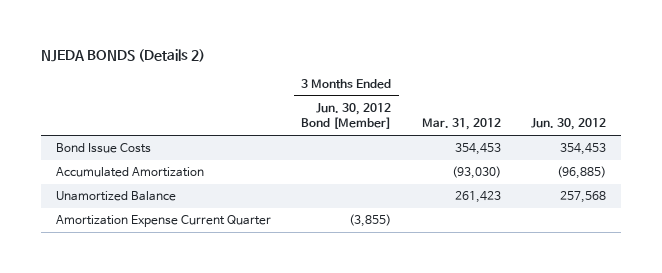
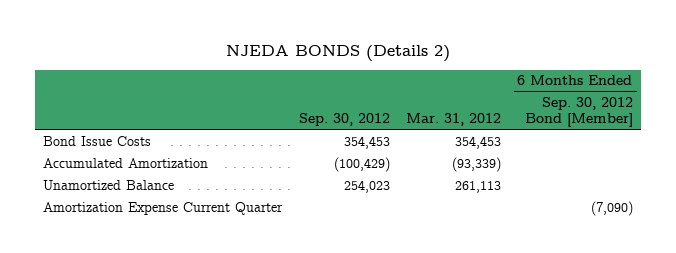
- | 3 Months Ended Jun. 30, 2012 Bond [Member] | Mar. 31, 2012 | Jun. 30, 2012
+ | Sep. 30, 2012 | Mar. 31, 2012 | 6 Months Ended Sep. 30, 2012 Bond [Member]
- Accumulated Amortization | | (93,030) | (96,885)
- Unamortized Balance | | 261,423 | 257,568
+ Accumulated Amortization | (100,429) | (93,339) |
+ Unamortized Balance | 254,023 | 261,113 |

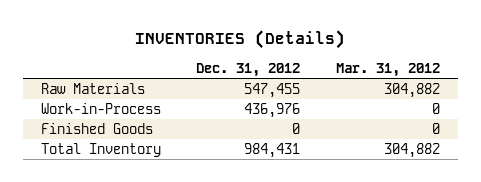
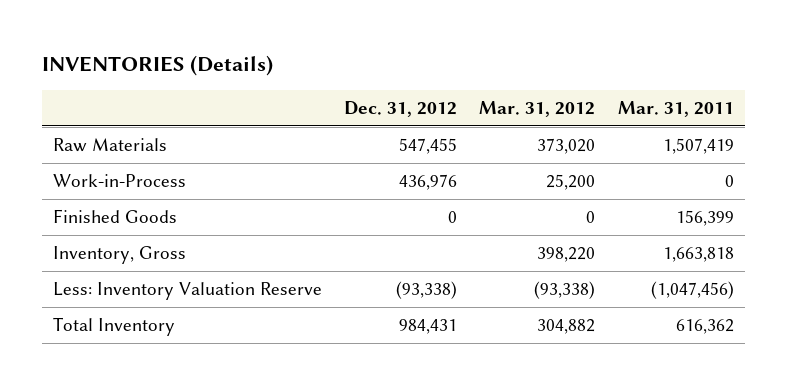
- | Dec. 31, 2012 | Mar. 31, 2012
+ | Dec. 31, 2012 | Mar. 31, 2012 | Mar. 31, 2011
- Raw Materials | 547,455 | 304,882
- Work-in-Process | 436,976 | 0
+ Raw Materials | 547,455 | 373,020 | 1,507,419
+ Work-in-Process | 436,976 | 25,200 | 0
+ Inventory, Gross | | 398,220 | 1,663,818
+ Less: Inventory Valuation Reserve | (93,338) | (93,338) | (1,047,456)

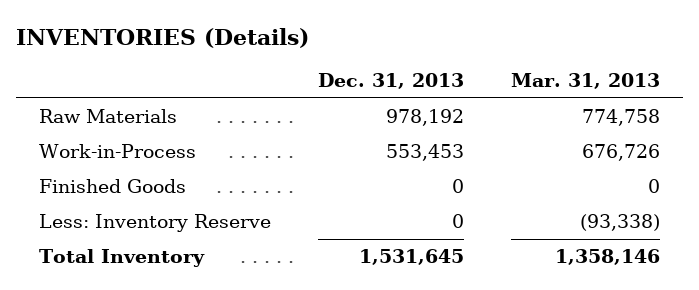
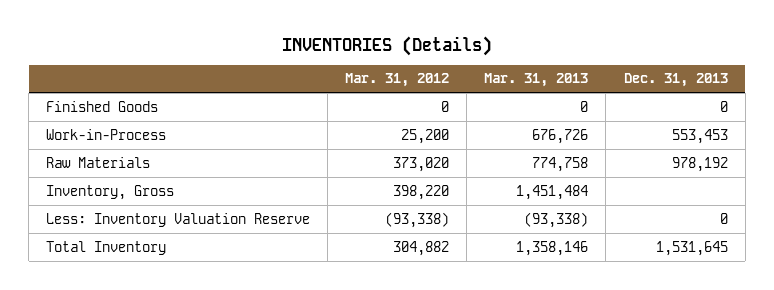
- | Dec. 31, 2013 | Mar. 31, 2013
+ | Mar. 31, 2012 | Mar. 31, 2013 | Dec. 31, 2013
- Less: Inventory Reserve | 0 | (93,338)
moved down: Work-in-Process | 25,200 | 676,726 | 553,453
moved down: Raw Materials | 373,020 | 774,758 | 978,192
+ Inventory, Gross | 398,220 | 1,451,484 |
+ Less: Inventory Valuation Reserve | (93,338) | (93,338) | 0

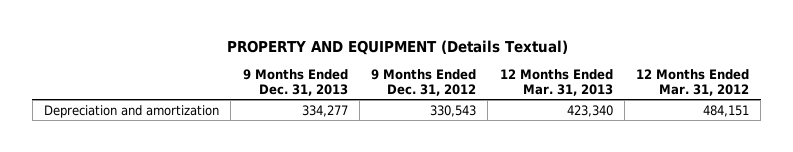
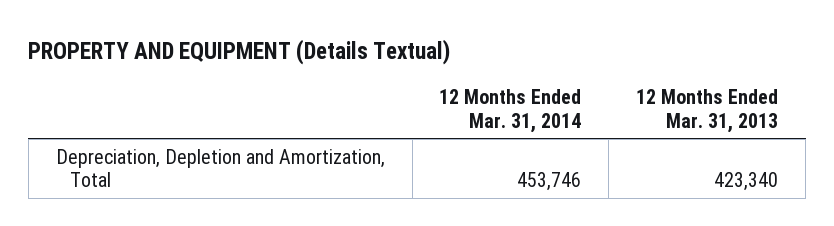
- | 9 Months Ended Dec. 31, 2013 | 9 Months Ended Dec. 31, 2012 | 12 Months Ended Mar. 31, 2013 | 12 Months Ended Mar. 31, 2012
+ | 12 Months Ended Mar. 31, 2014 | 12 Months Ended Mar. 31, 2013
- Depreciation and amortization | 334,277 | 330,543 | 423,340 | 484,151
+ Depreciation, Depletion and Amortization, Total | 453,746 | 423,340

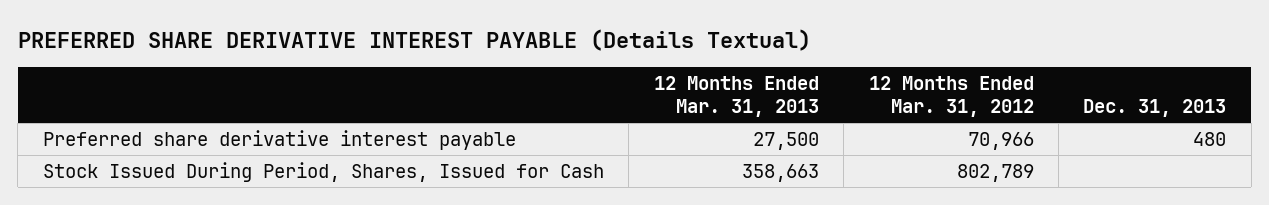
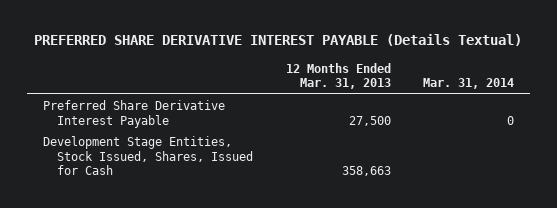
- | 12 Months Ended Mar. 31, 2013 | 12 Months Ended Mar. 31, 2012 | Dec. 31, 2013
+ | 12 Months Ended Mar. 31, 2013 | Mar. 31, 2014
- Preferred share derivative interest payable | 27,500 | 70,966 | 480
- Stock Issued During Period, Shares, Issued for Cash | 358,663 | 802,789 |
+ Preferred Share Derivative Interest Payable | 27,500 | 0
+ Development Stage Entities, Stock Issued, Shares, Issued for Cash | 358,663 |

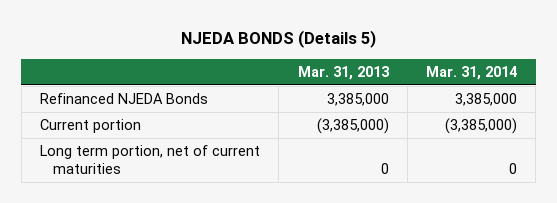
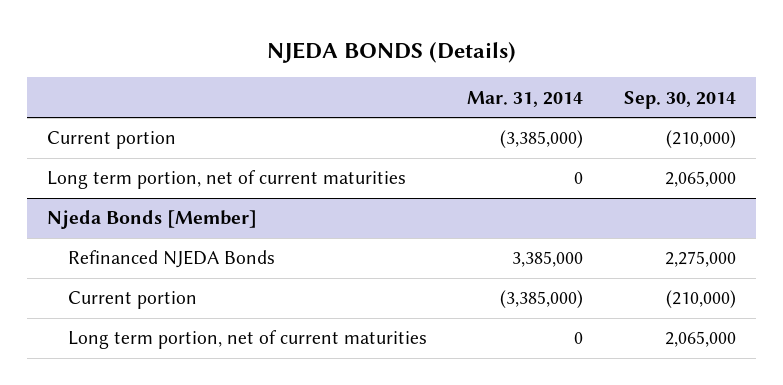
- NJEDA BONDS (Details 5)
+ NJEDA BONDS (Details)
- | Mar. 31, 2013 | Mar. 31, 2014
+ | Mar. 31, 2014 | Sep. 30, 2014
+ Current portion | (3,385,000) | (210,000)
+ Long term portion, net of current maturities | 0 | 2,065,000
+ Njeda Bonds [Member]

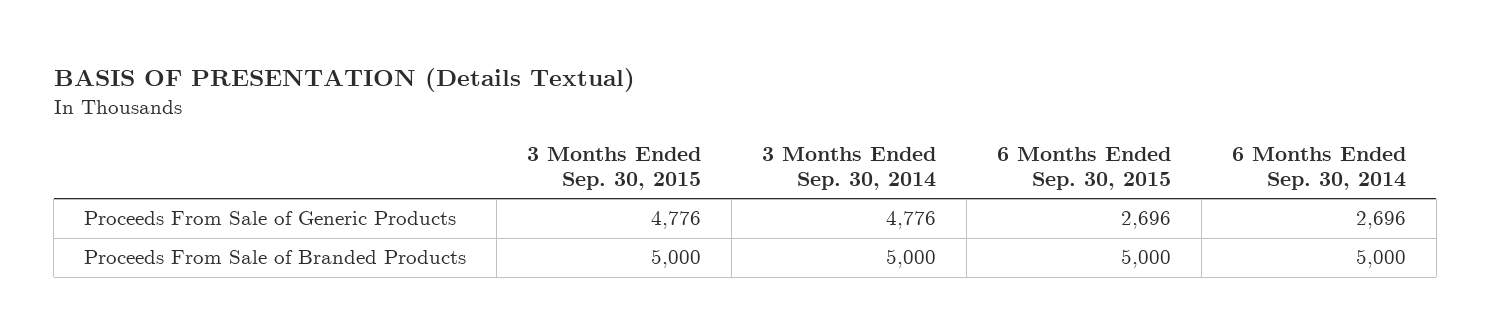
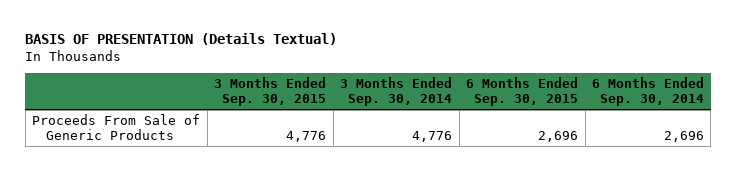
- Proceeds From Sale of Branded Products | 5,000 | 5,000 | 5,000 | 5,000

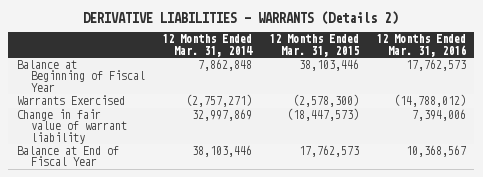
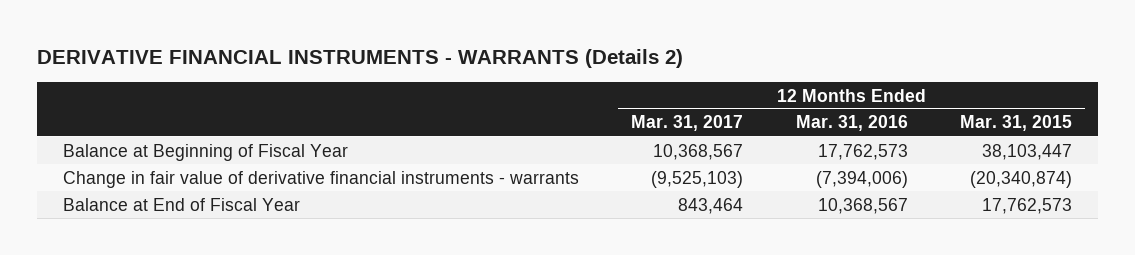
- DERIVATIVE LIABILITIES - WARRANTS (Details 2)
+ DERIVATIVE FINANCIAL INSTRUMENTS - WARRANTS (Details 2)
- | 12 Months Ended Mar. 31, 2014 | 12 Months Ended Mar. 31, 2015 | 12 Months Ended Mar. 31, 2016
+ | 12 Months Ended Mar. 31, 2017 | 12 Months Ended Mar. 31, 2016 | 12 Months Ended Mar. 31, 2015
- Balance at Beginning of Fiscal Year | 7,862,848 | 38,103,446 | 17,762,573
- Warrants Exercised | (2,757,271) | (2,578,300) | (14,788,012)
- Change in fair value of warrant liability | 32,997,869 | (18,447,573) | 7,394,006
+ Balance at Beginning of Fiscal Year | 10,368,567 | 17,762,573 | 38,103,447
+ Change in fair value of derivative financial instruments - warrants | (9,525,103) | (7,394,006) | (20,340,874)

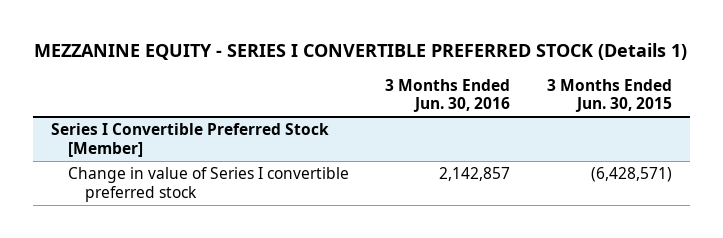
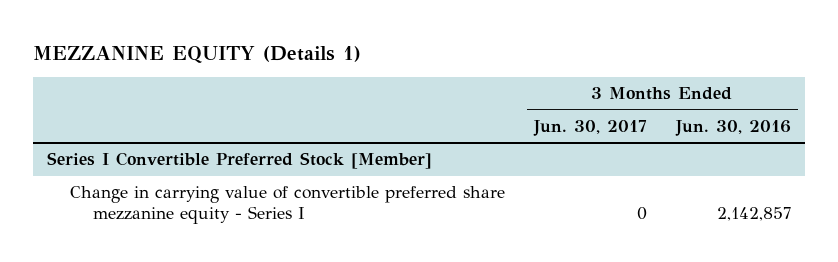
- MEZZANINE EQUITY - SERIES I CONVERTIBLE PREFERRED STOCK (Details 1)
+ MEZZANINE EQUITY (Details 1)
- | 3 Months Ended Jun. 30, 2016 | 3 Months Ended Jun. 30, 2015
+ | 3 Months Ended Jun. 30, 2017 | 3 Months Ended Jun. 30, 2016
@ Series I Convertible Preferred Stock [Member]
- Change in value of Series I convertible preferred stock | 2,142,857 | (6,428,571)
+ Change in carrying value of convertible preferred share mezzanine equity - Series I | 0 | 2,142,857

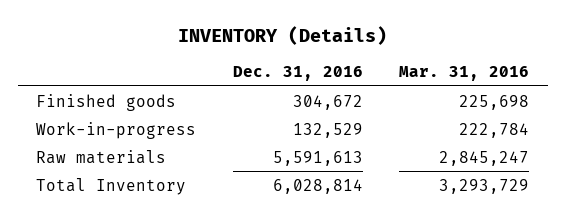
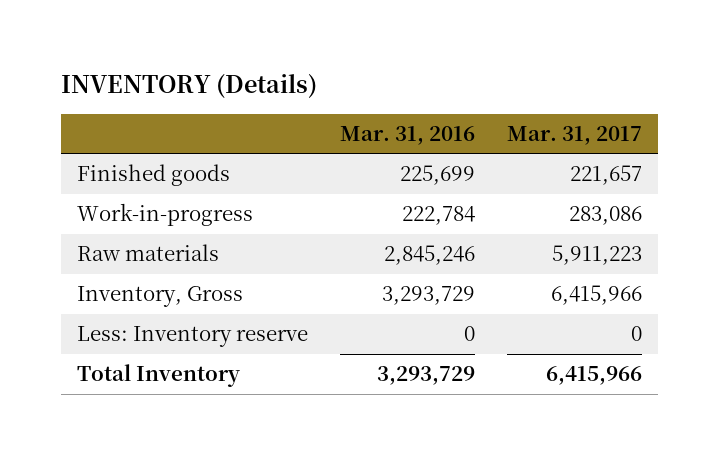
- | Dec. 31, 2016 | Mar. 31, 2016
+ | Mar. 31, 2016 | Mar. 31, 2017
- Finished goods | 304,672 | 225,698
+ Finished goods | 225,699 | 221,657
- Raw materials | 5,591,613 | 2,845,247
+ Raw materials | 2,845,246 | 5,911,223
+ Inventory, Gross | 3,293,729 | 6,415,966
+ Less: Inventory reserve | 0 | 0

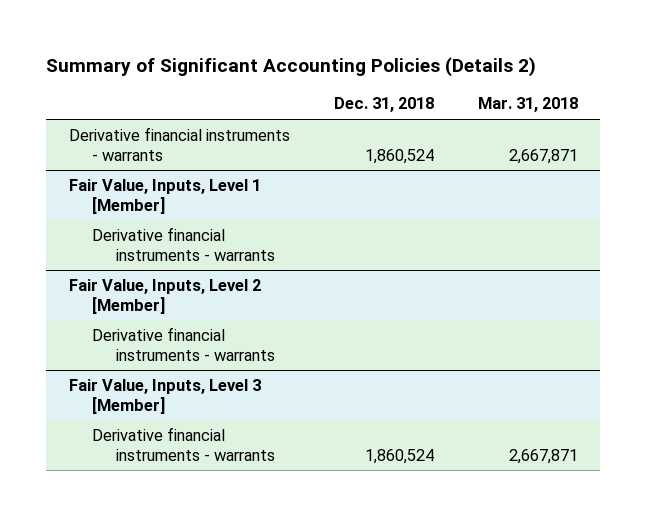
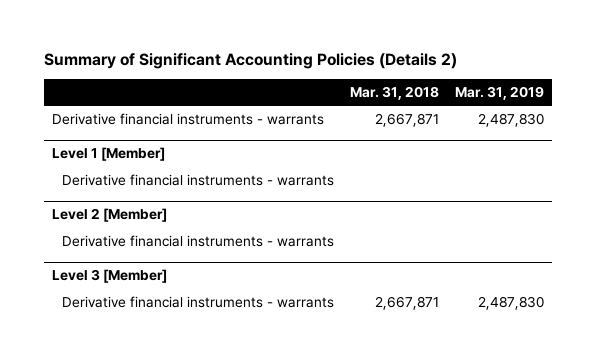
- | Dec. 31, 2018 | Mar. 31, 2018
+ | Mar. 31, 2018 | Mar. 31, 2019
- Fair Value, Inputs, Level 1 [Member]
+ Level 1 [Member]
- Fair Value, Inputs, Level 2 [Member]
+ Level 2 [Member]
- Fair Value, Inputs, Level 3 [Member]
+ Level 3 [Member]

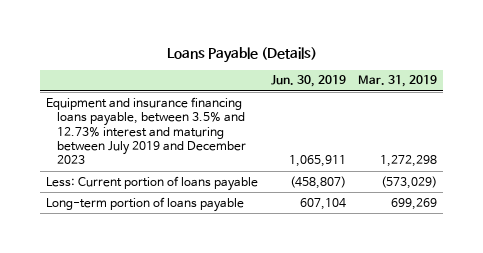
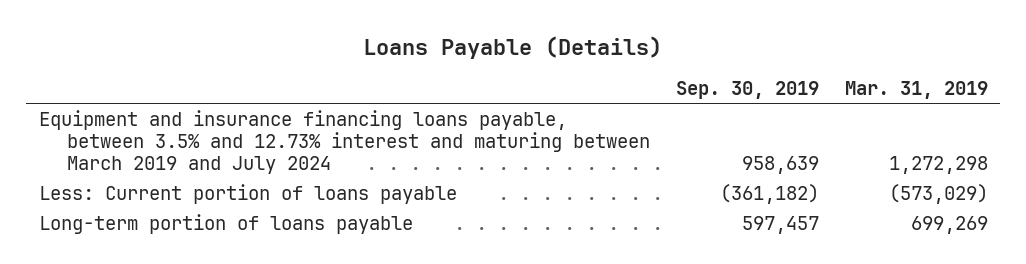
- | Jun. 30, 2019 | Mar. 31, 2019
+ | Sep. 30, 2019 | Mar. 31, 2019
- Equipment and insurance financing loans payable, between 3.5% and 12.73% interest and maturing between July 2019 and December 2023 | 1,065,911 | 1,272,298
+ Equipment and insurance financing loans payable, between 3.5% and 12.73% interest and maturing between March 2019 and July 2024 | 958,639 | 1,272,298

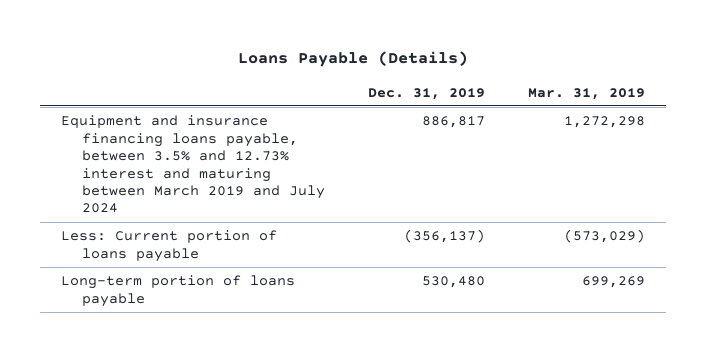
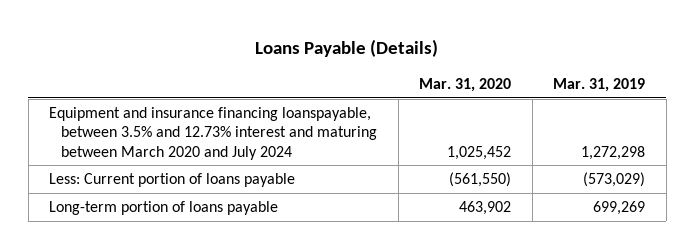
- | Dec. 31, 2019 | Mar. 31, 2019
+ | Mar. 31, 2020 | Mar. 31, 2019
- Equipment and insurance financing loans payable, between 3.5% and 12.73% interest and maturing between March 2019 and July 2024 | 886,817 | 1,272,298
+ Equipment and insurance financing loanspayable, between 3.5% and 12.73% interest and maturing between March 2020 and July 2024 | 1,025,452 | 1,272,298

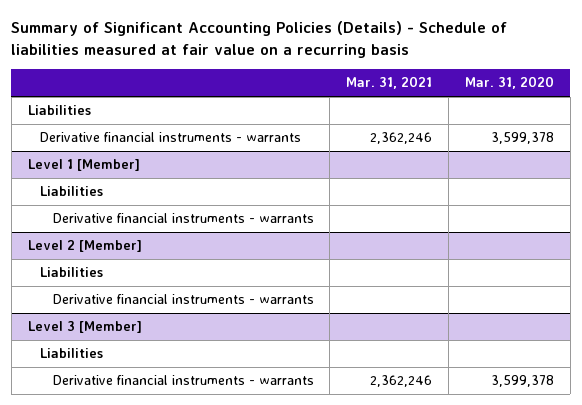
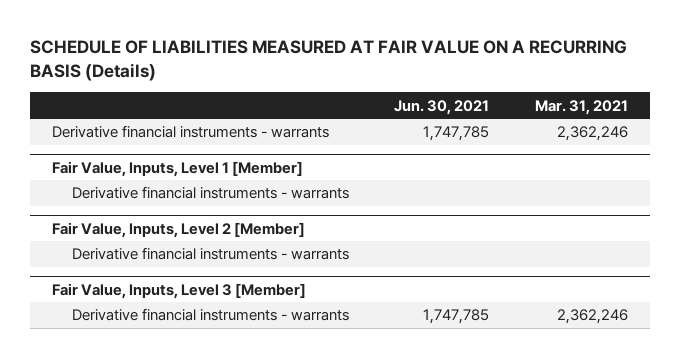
- Summary of Significant Accounting Policies (Details) - Schedule of liabilities measured at fair value on a recurring basis
+ SCHEDULE OF LIABILITIES MEASURED AT FAIR VALUE ON A RECURRING BASIS (Details)
- | Mar. 31, 2021 | Mar. 31, 2020
+ | Jun. 30, 2021 | Mar. 31, 2021
- Liabilities
- Level 1 [Member]
- Liabilities
+ Fair Value, Inputs, Level 1 [Member]
- Level 2 [Member]
- Liabilities
+ Fair Value, Inputs, Level 2 [Member]
- Level 3 [Member]
- Liabilities
+ Fair Value, Inputs, Level 3 [Member]

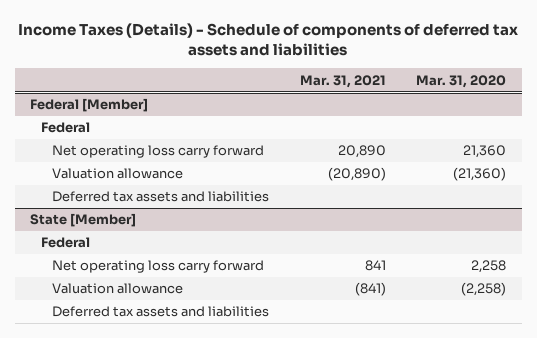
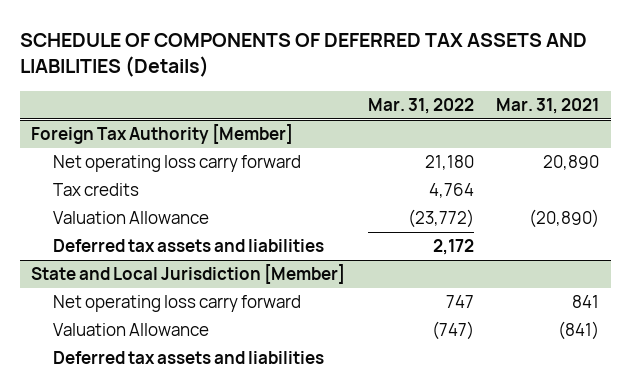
- Income Taxes (Details) - Schedule of components of deferred tax assets and liabilities
+ SCHEDULE OF COMPONENTS OF DEFERRED TAX ASSETS AND LIABILITIES (Details)
- | Mar. 31, 2021 | Mar. 31, 2020
+ | Mar. 31, 2022 | Mar. 31, 2021
- Federal [Member]
- Federal
+ Foreign Tax Authority [Member]
- Valuation allowance | (20,890) | (21,360)
+ Tax credits | 4,764 |
+ Valuation Allowance | (23,772) | (20,890)
- State [Member]
- Federal
+ State and Local Jurisdiction [Member]
- Valuation allowance | (841) | (2,258)
+ Valuation Allowance | (747) | (841)

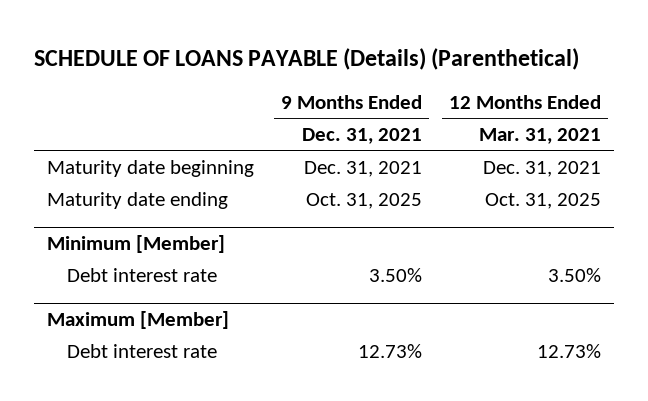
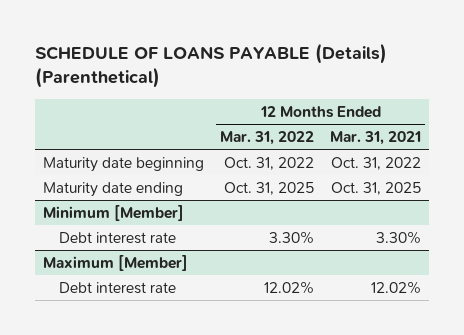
- | 9 Months Ended Dec. 31, 2021 | 12 Months Ended Mar. 31, 2021
+ | 12 Months Ended Mar. 31, 2022 | 12 Months Ended Mar. 31, 2021
- Maturity date beginning | Dec. 31, 2021 | Dec. 31, 2021
+ Maturity date beginning | Oct. 31, 2022 | Oct. 31, 2022
@ Minimum [Member]
- Debt interest rate | 3.50% | 3.50%
+ Debt interest rate | 3.30% | 3.30%
@ Maximum [Member]
- Debt interest rate | 12.73% | 12.73%
+ Debt interest rate | 12.02% | 12.02%

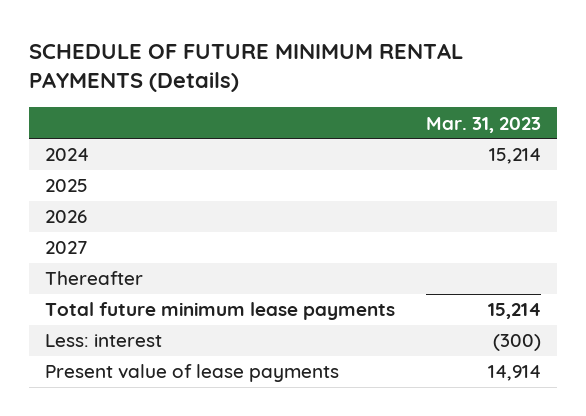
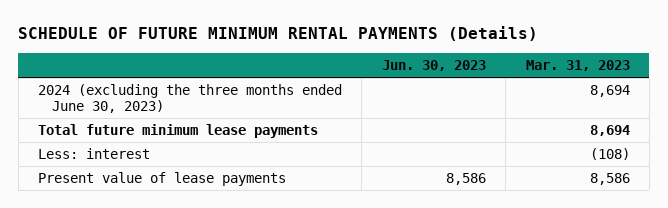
- | Mar. 31, 2023
+ | Jun. 30, 2023 | Mar. 31, 2023
- 2024 | 15,214
- 2025
- 2026
- 2027
- Thereafter
- Total future minimum lease payments | 15,214
- Less: interest | (300)
- Present value of lease payments | 14,914
+ 2024 (excluding the three months ended June 30, 2023) | | 8,694
+ Total future minimum lease payments | | 8,694
+ Less: interest | | (108)
+ Present value of lease payments | 8,586 | 8,586

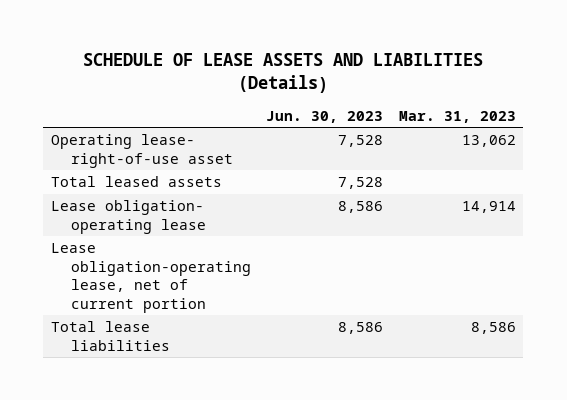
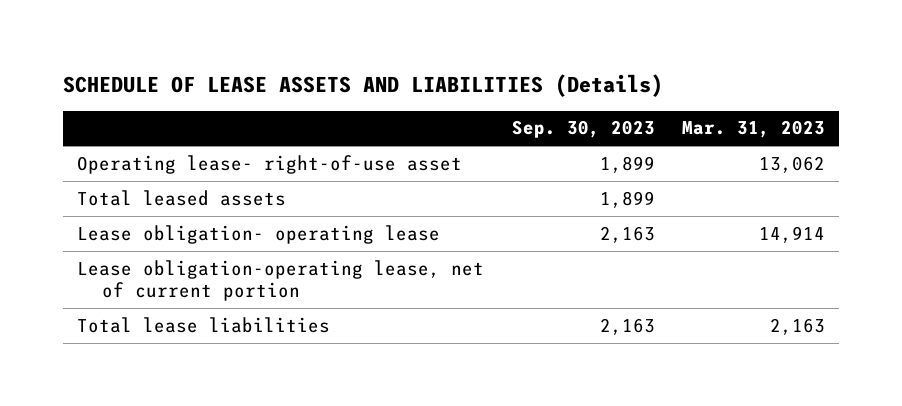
- | Jun. 30, 2023 | Mar. 31, 2023
+ | Sep. 30, 2023 | Mar. 31, 2023
- Total lease liabilities | 8,586 | 8,586
+ Total lease liabilities | 2,163 | 2,163

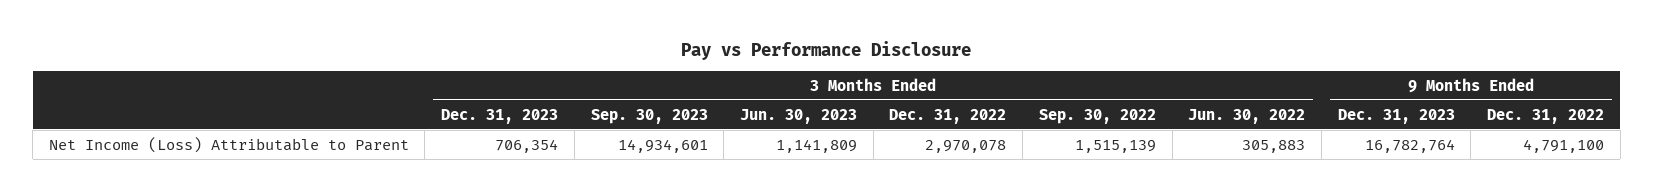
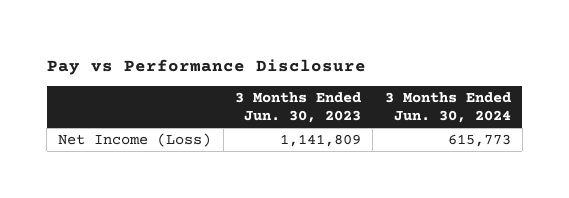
- | 3 Months Ended Dec. 31, 2023 | 3 Months Ended Sep. 30, 2023 | 3 Months Ended Jun. 30, 2023 | 3 Months Ended Dec. 31, 2022 | 3 Months Ended Sep. 30, 2022 | 3 Months Ended Jun. 30, 2022 | 9 Months Ended Dec. 31, 2023 | 9 Months Ended Dec. 31, 2022
+ | 3 Months Ended Jun. 30, 2023 | 3 Months Ended Jun. 30, 2024
- Net Income (Loss) Attributable to Parent | 706,354 | 14,934,601 | 1,141,809 | 2,970,078 | 1,515,139 | 305,883 | 16,782,764 | 4,791,100
+ Net Income (Loss) | 1,141,809 | 615,773

